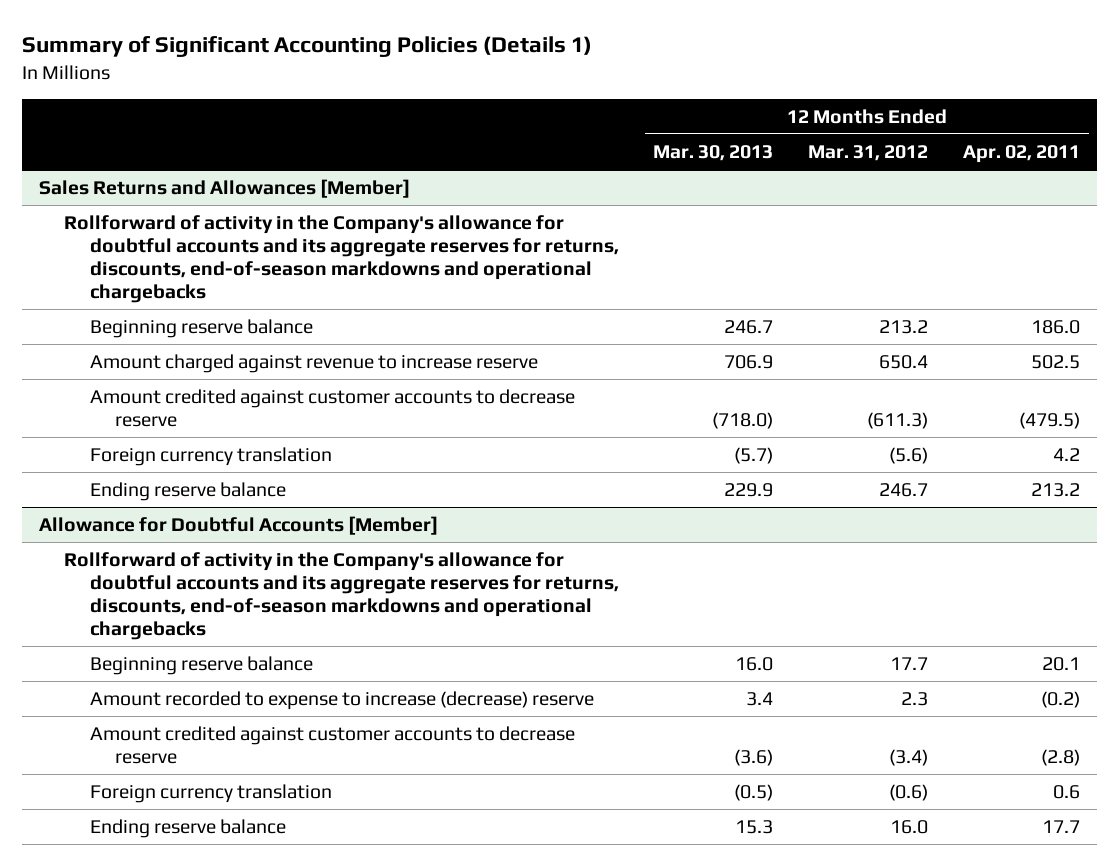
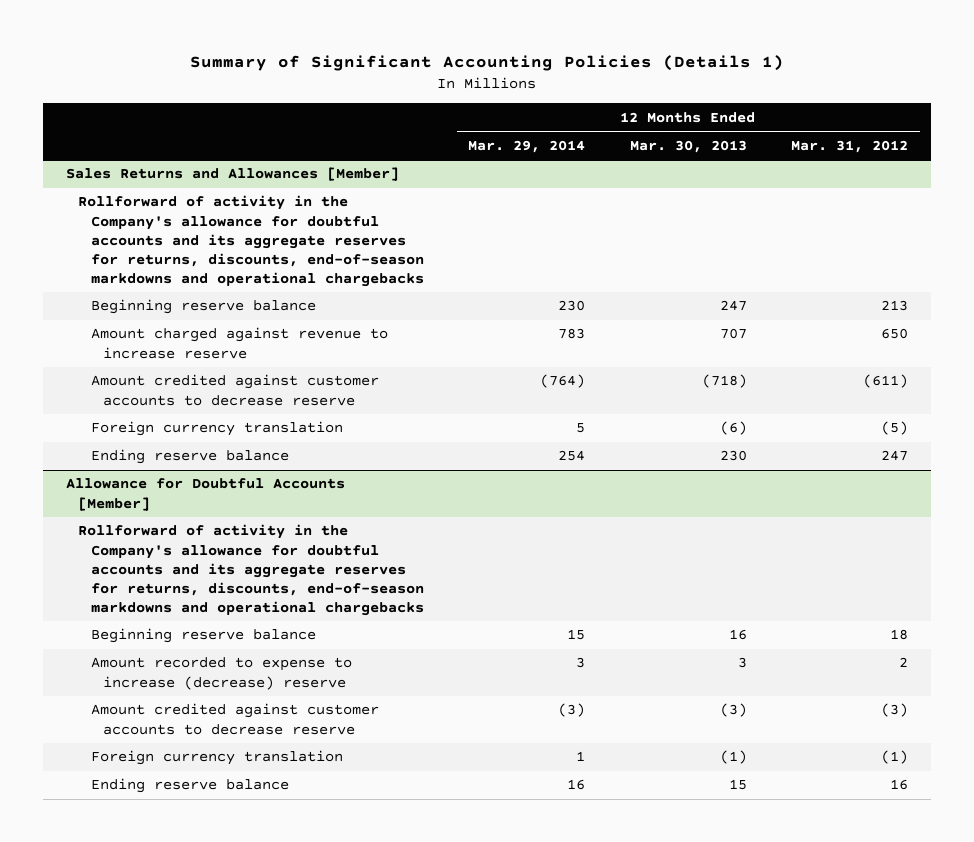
- | 12 Months Ended Mar. 30, 2013 | 12 Months Ended Mar. 31, 2012 | 12 Months Ended Apr. 02, 2011
+ | 12 Months Ended Mar. 29, 2014 | 12 Months Ended Mar. 30, 2013 | 12 Months Ended Mar. 31, 2012
@ Sales Returns and Allowances [Member]
- Beginning reserve balance | 246.7 | 213.2 | 186.0
- Amount charged against revenue to increase reserve | 706.9 | 650.4 | 502.5
- Amount credited against customer accounts to decrease reserve | (718.0) | (611.3) | (479.5)
- Foreign currency translation | (5.7) | (5.6) | 4.2
- Ending reserve balance | 229.9 | 246.7 | 213.2
+ Beginning reserve balance | 230 | 247 | 213
+ Amount charged against revenue to increase reserve | 783 | 707 | 650
+ Amount credited against customer accounts to decrease reserve | (764) | (718) | (611)
+ Foreign currency translation | 5 | (6) | (5)
+ Ending reserve balance | 254 | 230 | 247
@ Allowance for Doubtful Accounts [Member]
- Beginning reserve balance | 16.0 | 17.7 | 20.1
- Amount recorded to expense to increase (decrease) reserve | 3.4 | 2.3 | (0.2)
- Amount credited against customer accounts to decrease reserve | (3.6) | (3.4) | (2.8)
- Foreign currency translation | (0.5) | (0.6) | 0.6
- Ending reserve balance | 15.3 | 16.0 | 17.7
+ Beginning reserve balance | 15 | 16 | 18
+ Amount recorded to expense to increase (decrease) reserve | 3 | 3 | 2
+ Amount credited against customer accounts to decrease reserve | (3) | (3) | (3)
+ Foreign currency translation | 1 | (1) | (1)
+ Ending reserve balance | 16 | 15 | 16

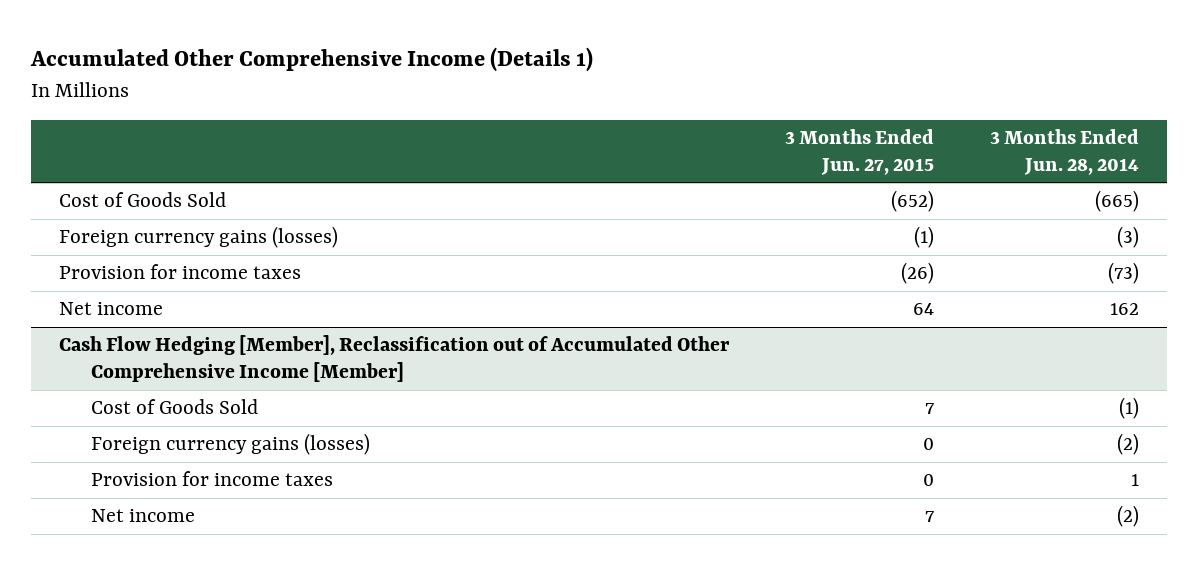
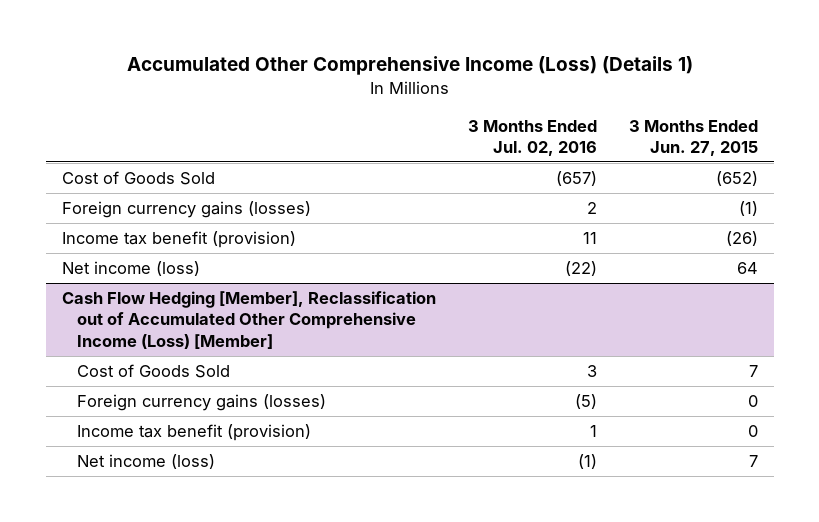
- Accumulated Other Comprehensive Income (Details 1)
+ Accumulated Other Comprehensive Income (Loss) (Details 1)
- | 3 Months Ended Jun. 27, 2015 | 3 Months Ended Jun. 28, 2014
+ | 3 Months Ended Jul. 02, 2016 | 3 Months Ended Jun. 27, 2015
- Provision for income taxes | (26) | (73)
- Net income | 64 | 162
- Cash Flow Hedging [Member], Reclassification out of Accumulated Other Comprehensive Income [Member]
+ Income tax benefit (provision) | 11 | (26)
+ Net income (loss) | (22) | 64
+ Cash Flow Hedging [Member], Reclassification out of Accumulated Other Comprehensive Income (Loss) [Member]
- Provision for income taxes | 0 | 1
- Net income | 7 | (2)
+ Income tax benefit (provision) | 1 | 0
+ Net income (loss) | (1) | 7

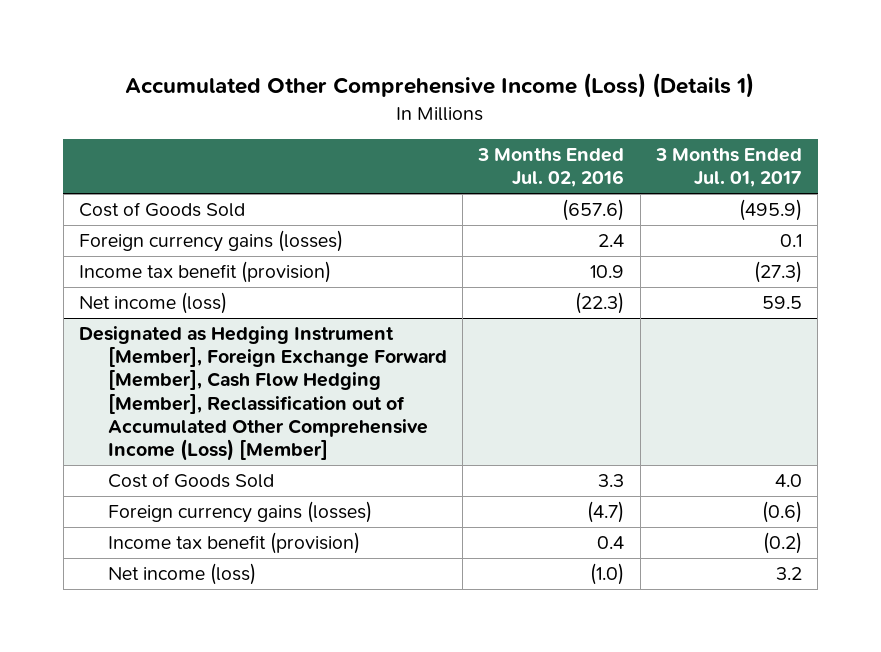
- | 3 Months Ended Jul. 02, 2016 | 3 Months Ended Jun. 27, 2015
+ | 3 Months Ended Jul. 02, 2016 | 3 Months Ended Jul. 01, 2017
- Cost of Goods Sold | (657) | (652)
- Foreign currency gains (losses) | 2 | (1)
- Income tax benefit (provision) | 11 | (26)
- Net income (loss) | (22) | 64
- Cash Flow Hedging [Member], Reclassification out of Accumulated Other Comprehensive Income (Loss) [Member]
- Cost of Goods Sold | 3 | 7
- Foreign currency gains (losses) | (5) | 0
- Income tax benefit (provision) | 1 | 0
- Net income (loss) | (1) | 7
+ Cost of Goods Sold | (657.6) | (495.9)
+ Foreign currency gains (losses) | 2.4 | 0.1
+ Income tax benefit (provision) | 10.9 | (27.3)
+ Net income (loss) | (22.3) | 59.5
+ Designated as Hedging Instrument [Member], Foreign Exchange Forward [Member], Cash Flow Hedging [Member], Reclassification out of Accumulated Other Comprehensive Income (Loss) [Member]
+ Cost of Goods Sold | 3.3 | 4.0
+ Foreign currency gains (losses) | (4.7) | (0.6)
+ Income tax benefit (provision) | 0.4 | (0.2)
+ Net income (loss) | (1.0) | 3.2

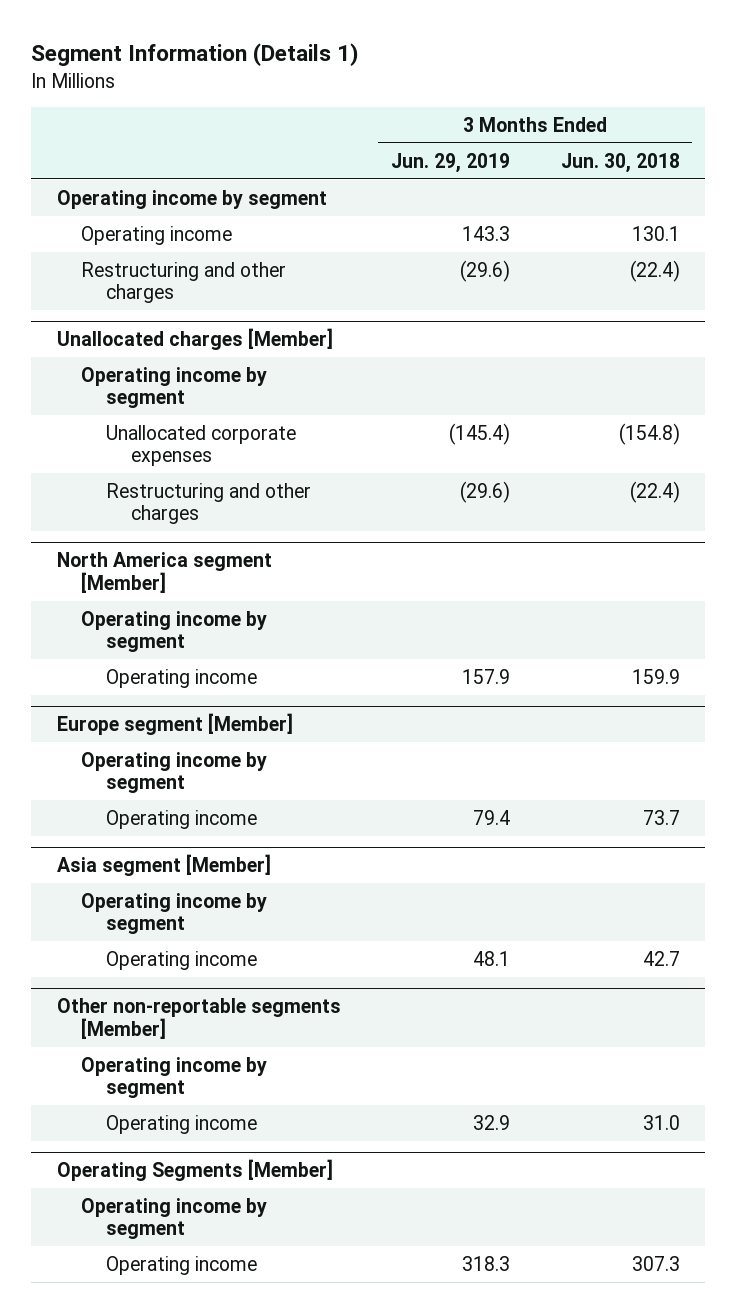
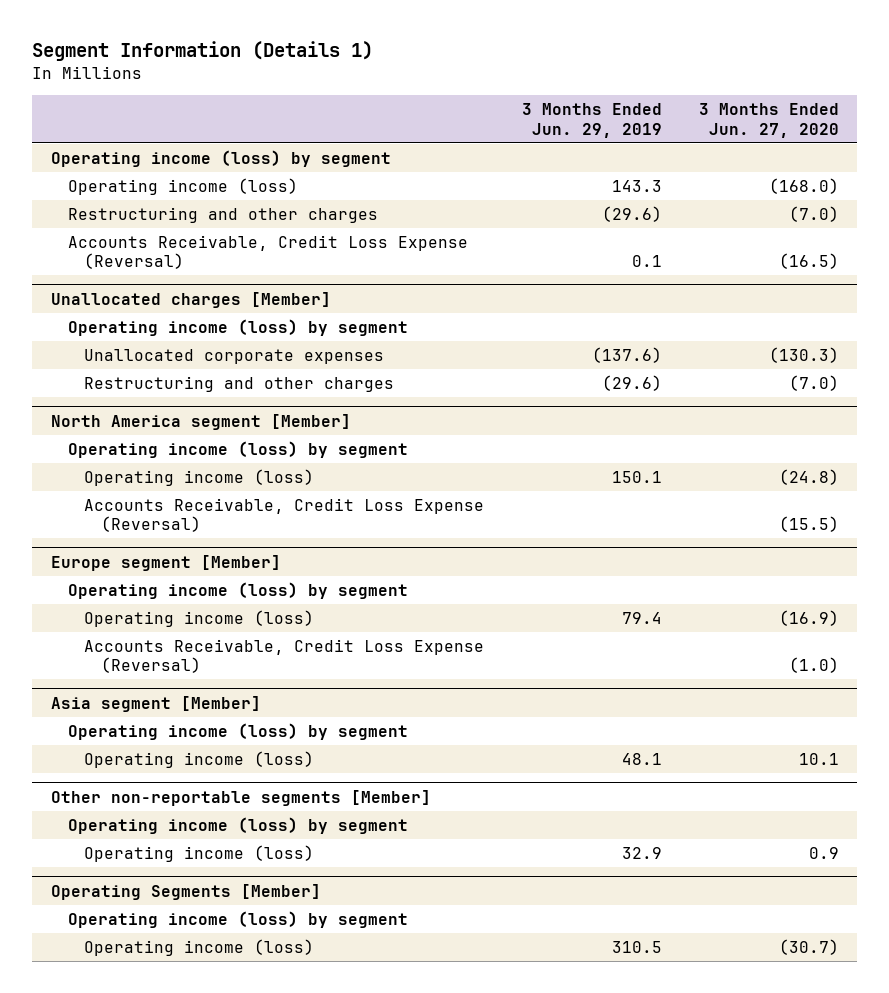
- | 3 Months Ended Jun. 29, 2019 | 3 Months Ended Jun. 30, 2018
+ | 3 Months Ended Jun. 29, 2019 | 3 Months Ended Jun. 27, 2020
- Operating income by segment
- Operating income | 143.3 | 130.1
+ Operating income (loss) by segment
+ Operating income (loss) | 143.3 | (168.0)
+ Accounts Receivable, Credit Loss Expense (Reversal) | 0.1 | (16.5)
@ Unallocated charges [Member]
- Operating income by segment
- Unallocated corporate expenses | (145.4) | (154.8)
+ Operating income (loss) by segment
+ Unallocated corporate expenses | (137.6) | (130.3)
@ North America segment [Member]
- Operating income by segment
- Operating income | 157.9 | 159.9
+ Operating income (loss) by segment
+ Operating income (loss) | 150.1 | (24.8)
+ Accounts Receivable, Credit Loss Expense (Reversal) | | (15.5)
@ Europe segment [Member]
- Operating income by segment
- Operating income | 79.4 | 73.7
+ Operating income (loss) by segment
+ Operating income (loss) | 79.4 | (16.9)
+ Accounts Receivable, Credit Loss Expense (Reversal) | | (1.0)
@ Asia segment [Member]
- Operating income by segment
- Operating income | 48.1 | 42.7
+ Operating income (loss) by segment
+ Operating income (loss) | 48.1 | 10.1
@ Other non-reportable segments [Member]
- Operating income by segment
- Operating income | 32.9 | 31.0
+ Operating income (loss) by segment
+ Operating income (loss) | 32.9 | 0.9
@ Operating Segments [Member]
- Operating income by segment
- Operating income | 318.3 | 307.3
+ Operating income (loss) by segment
+ Operating income (loss) | 310.5 | (30.7)

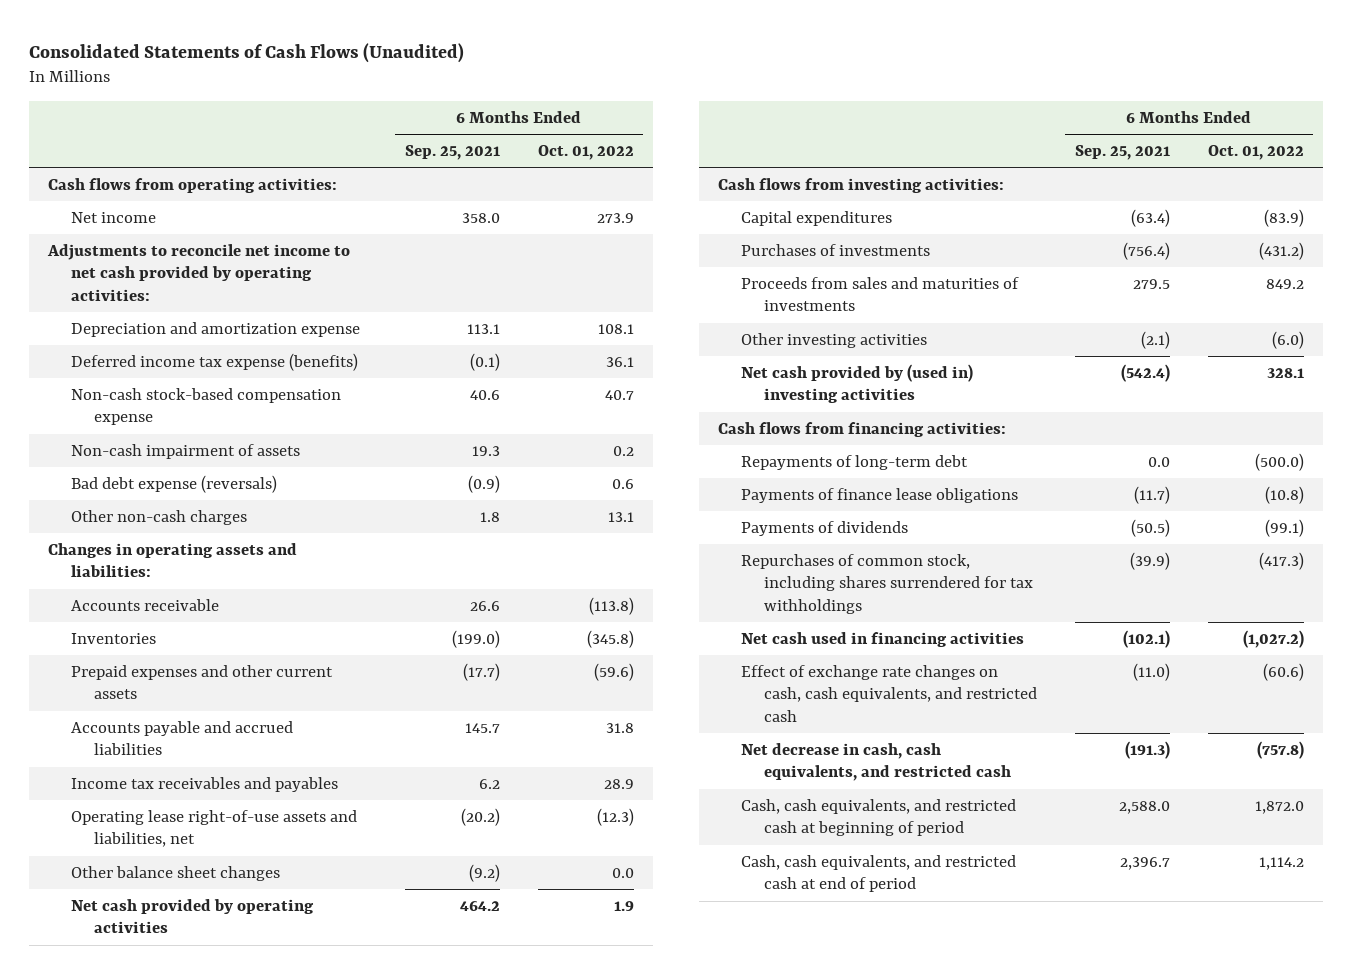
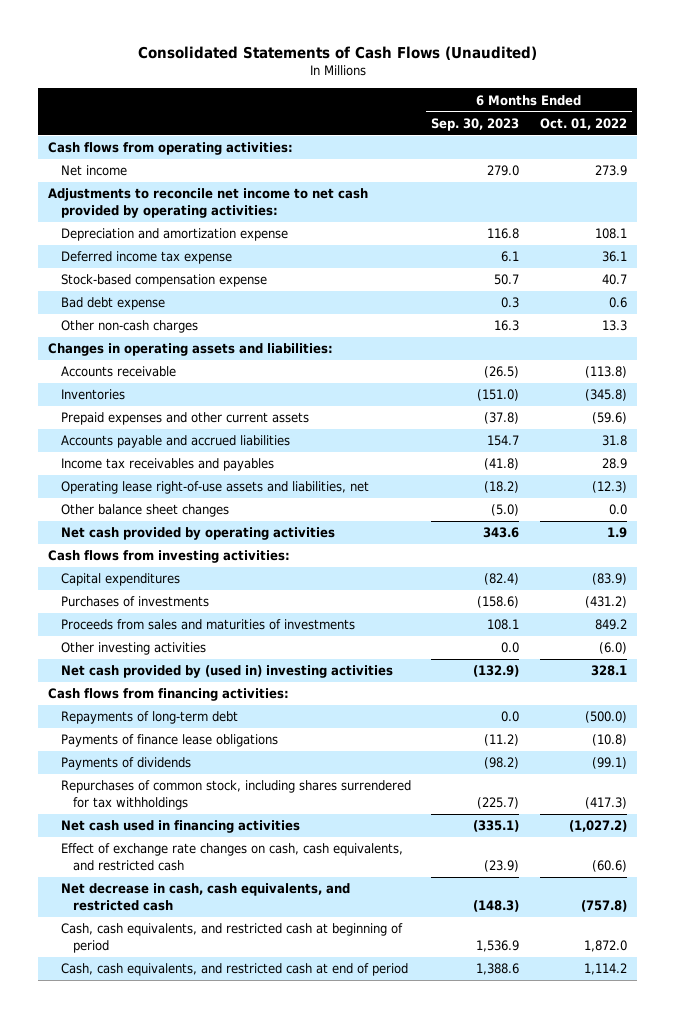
- | 6 Months Ended Sep. 25, 2021 | 6 Months Ended Oct. 01, 2022
+ | 6 Months Ended Sep. 30, 2023 | 6 Months Ended Oct. 01, 2022
- Deferred income tax expense (benefits) | (0.1) | 36.1
- Non-cash stock-based compensation expense | 40.6 | 40.7
- Non-cash impairment of assets | 19.3 | 0.2
- Bad debt expense (reversals) | (0.9) | 0.6
- Other non-cash charges | 1.8 | 13.1
+ Deferred income tax expense | 6.1 | 36.1
+ Stock-based compensation expense | 50.7 | 40.7
+ Bad debt expense | 0.3 | 0.6
+ Other non-cash charges | 16.3 | 13.3

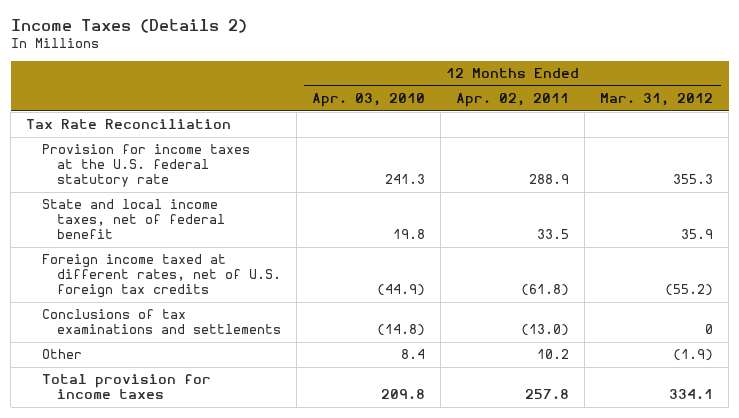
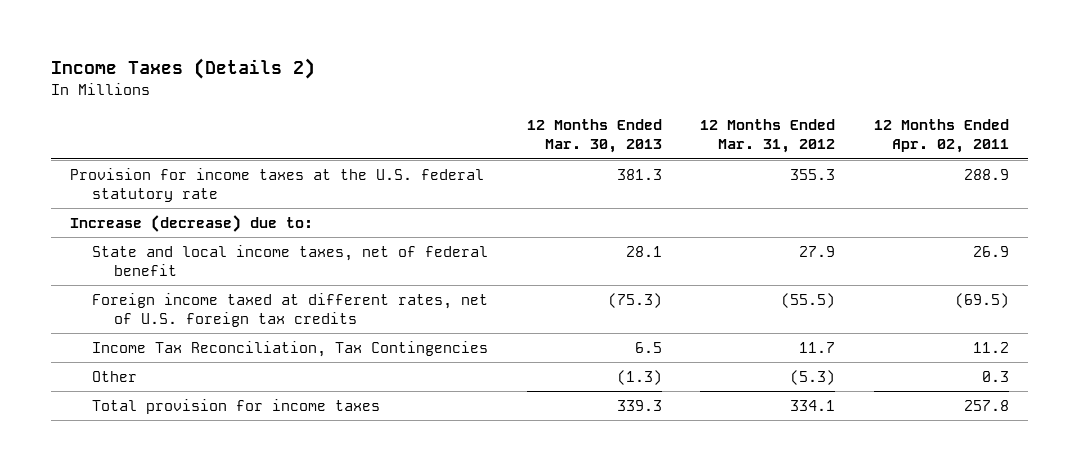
- | 12 Months Ended Apr. 03, 2010 | 12 Months Ended Apr. 02, 2011 | 12 Months Ended Mar. 31, 2012
+ | 12 Months Ended Mar. 30, 2013 | 12 Months Ended Mar. 31, 2012 | 12 Months Ended Apr. 02, 2011
- Tax Rate Reconciliation
- State and local income taxes, net of federal benefit | 19.8 | 33.5 | 35.9
- Foreign income taxed at different rates, net of U.S. foreign tax credits | (44.9) | (61.8) | (55.2)
- Conclusions of tax examinations and settlements | (14.8) | (13.0) | 0
- Other | 8.4 | 10.2 | (1.9)
+ Increase (decrease) due to:
+ State and local income taxes, net of federal benefit | 28.1 | 27.9 | 26.9
+ Foreign income taxed at different rates, net of U.S. foreign tax credits | (75.3) | (55.5) | (69.5)
+ Income Tax Reconciliation, Tax Contingencies | 6.5 | 11.7 | 11.2
+ Other | (1.3) | (5.3) | 0.3

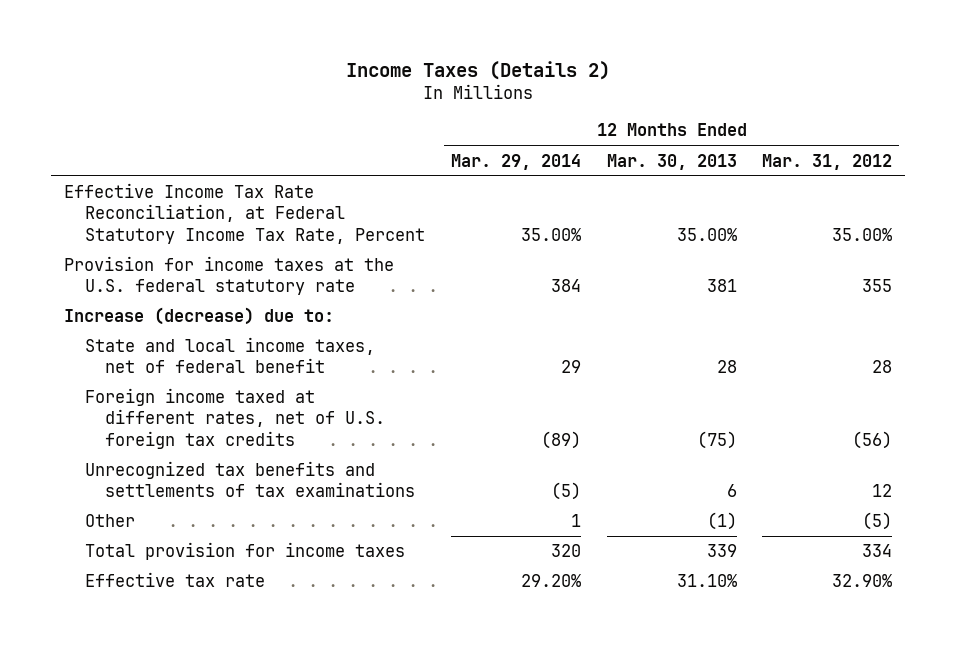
- | 12 Months Ended Mar. 30, 2013 | 12 Months Ended Mar. 31, 2012 | 12 Months Ended Apr. 02, 2011
+ | 12 Months Ended Mar. 29, 2014 | 12 Months Ended Mar. 30, 2013 | 12 Months Ended Mar. 31, 2012
- Provision for income taxes at the U.S. federal statutory rate | 381.3 | 355.3 | 288.9
+ Effective Income Tax Rate Reconciliation, at Federal Statutory Income Tax Rate, Percent | 35.00% | 35.00% | 35.00%
+ Provision for income taxes at the U.S. federal statutory rate | 384 | 381 | 355
- State and local income taxes, net of federal benefit | 28.1 | 27.9 | 26.9
- Foreign income taxed at different rates, net of U.S. foreign tax credits | (75.3) | (55.5) | (69.5)
- Income Tax Reconciliation, Tax Contingencies | 6.5 | 11.7 | 11.2
- Other | (1.3) | (5.3) | 0.3
- Total provision for income taxes | 339.3 | 334.1 | 257.8
+ State and local income taxes, net of federal benefit | 29 | 28 | 28
+ Foreign income taxed at different rates, net of U.S. foreign tax credits | (89) | (75) | (56)
+ Unrecognized tax benefits and settlements of tax examinations | (5) | 6 | 12
+ Other | 1 | (1) | (5)
+ Total provision for income taxes | 320 | 339 | 334
+ Effective tax rate | 29.20% | 31.10% | 32.90%

